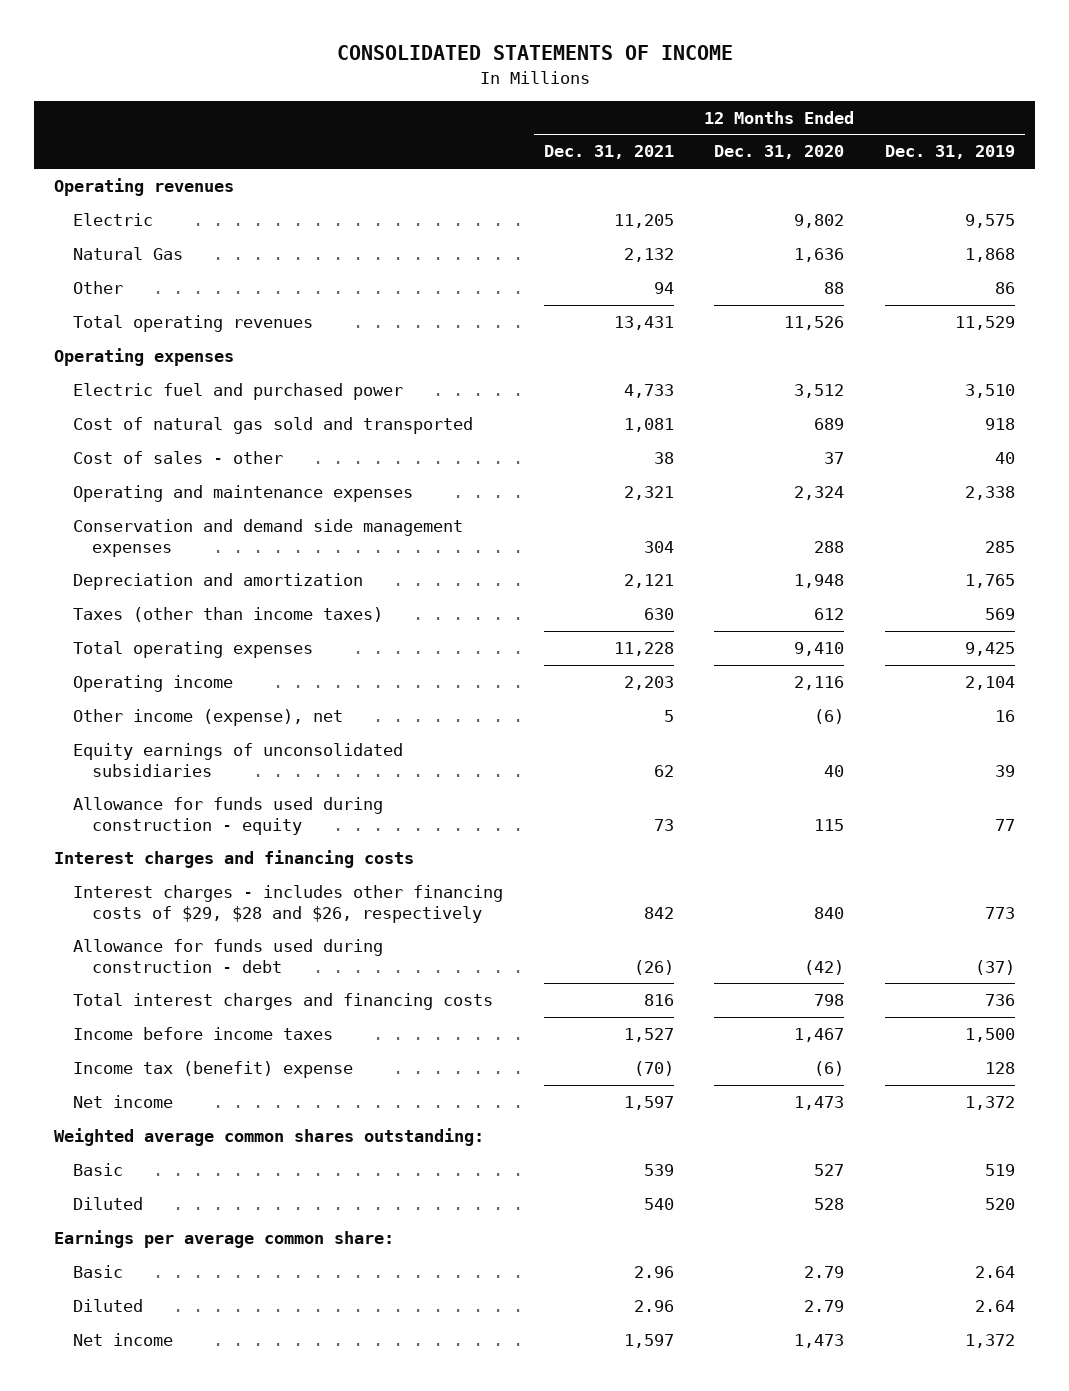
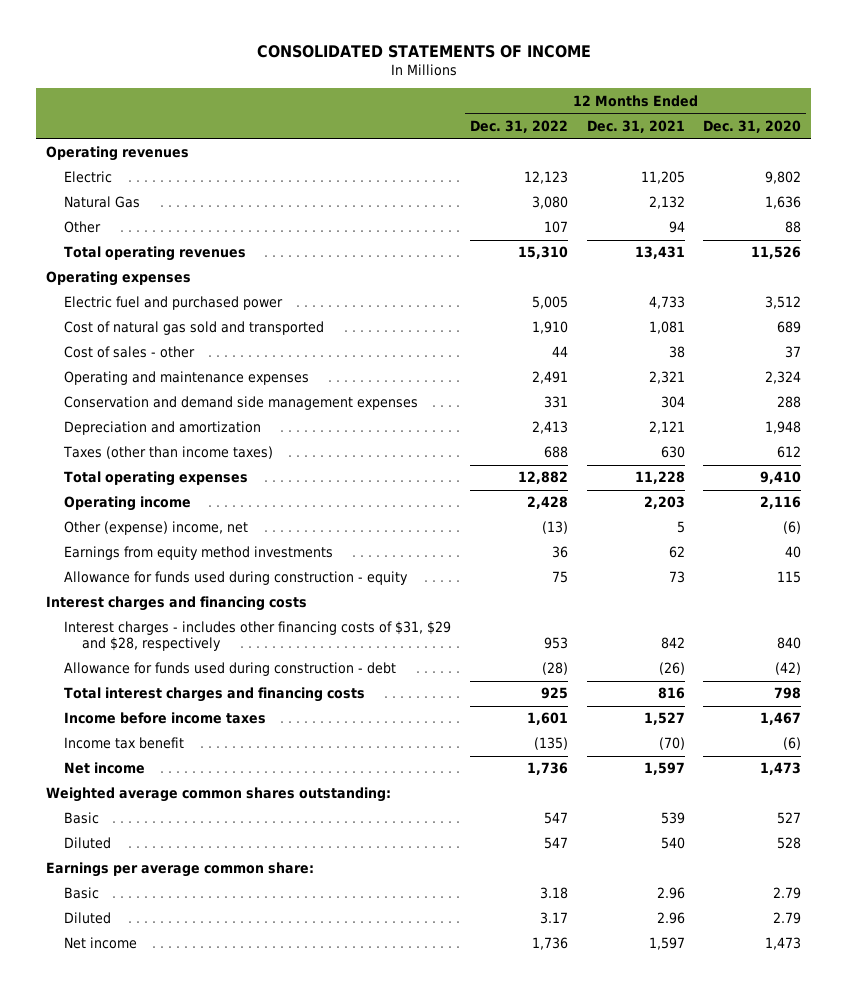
- | 12 Months Ended Dec. 31, 2021 | 12 Months Ended Dec. 31, 2020 | 12 Months Ended Dec. 31, 2019
+ | 12 Months Ended Dec. 31, 2022 | 12 Months Ended Dec. 31, 2021 | 12 Months Ended Dec. 31, 2020
- Other income (expense), net | 5 | (6) | 16
- Equity earnings of unconsolidated subsidiaries | 62 | 40 | 39
+ Other (expense) income, net | (13) | 5 | (6)
+ Earnings from equity method investments | 36 | 62 | 40
- Interest charges - includes other financing costs of $29, $28 and $26, respectively | 842 | 840 | 773
+ Interest charges - includes other financing costs of $31, $29 and $28, respectively | 953 | 842 | 840
- Income tax (benefit) expense | (70) | (6) | 128
+ Income tax benefit | (135) | (70) | (6)

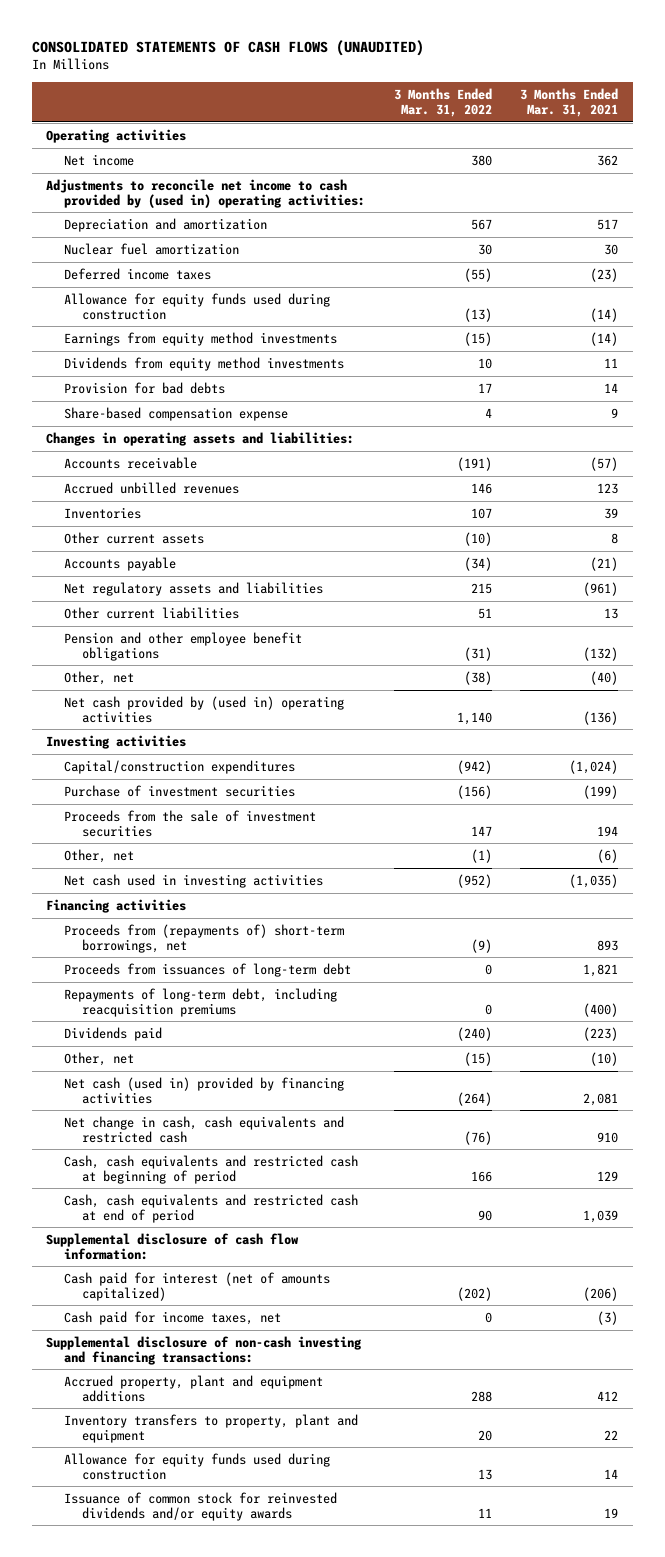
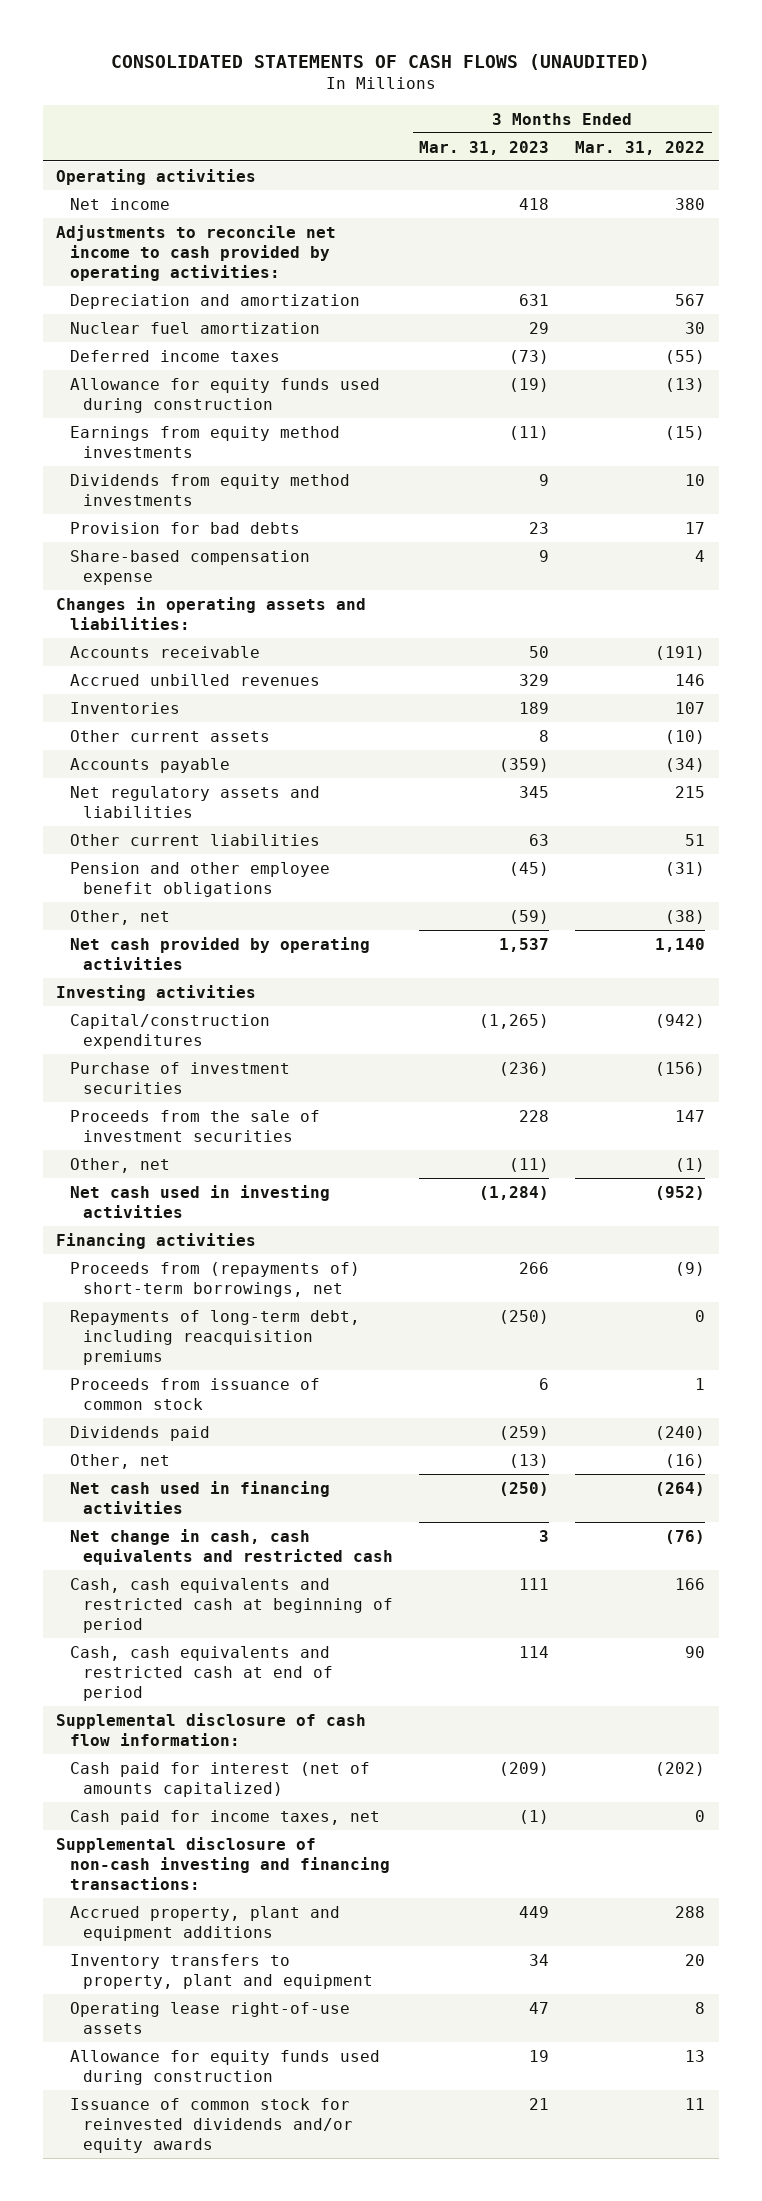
- | 3 Months Ended Mar. 31, 2022 | 3 Months Ended Mar. 31, 2021
+ | 3 Months Ended Mar. 31, 2023 | 3 Months Ended Mar. 31, 2022
- Adjustments to reconcile net income to cash provided by (used in) operating activities:
+ Adjustments to reconcile net income to cash provided by operating activities:
- Net cash provided by (used in) operating activities | 1,140 | (136)
+ Net cash provided by operating activities | 1,537 | 1,140
- Proceeds from issuances of long-term debt | 0 | 1,821
+ Proceeds from issuance of common stock | 6 | 1
- Other, net | (15) | (10)
- Net cash (used in) provided by financing activities | (264) | 2,081
+ Other, net | (13) | (16)
+ Net cash used in financing activities | (250) | (264)
+ Operating lease right-of-use assets | 47 | 8

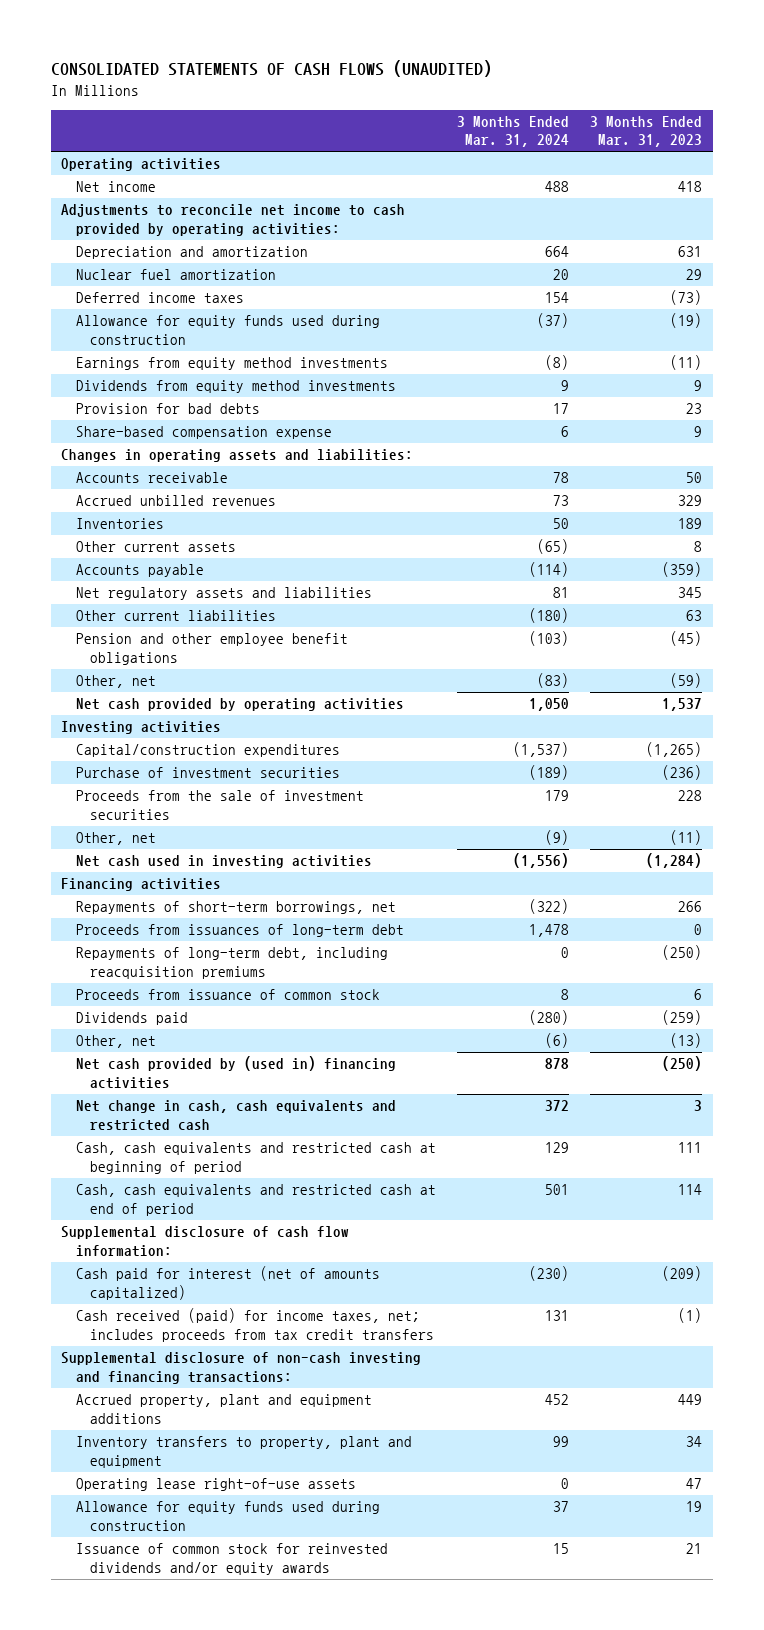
- | 3 Months Ended Mar. 31, 2023 | 3 Months Ended Mar. 31, 2022
+ | 3 Months Ended Mar. 31, 2024 | 3 Months Ended Mar. 31, 2023
- Proceeds from (repayments of) short-term borrowings, net | 266 | (9)
+ Repayments of short-term borrowings, net | (322) | 266
+ Proceeds from issuances of long-term debt | 1,478 | 0
- Net cash used in financing activities | (250) | (264)
+ Net cash provided by (used in) financing activities | 878 | (250)
- Cash paid for income taxes, net | (1) | 0
+ Cash received (paid) for income taxes, net; includes proceeds from tax credit transfers | 131 | (1)

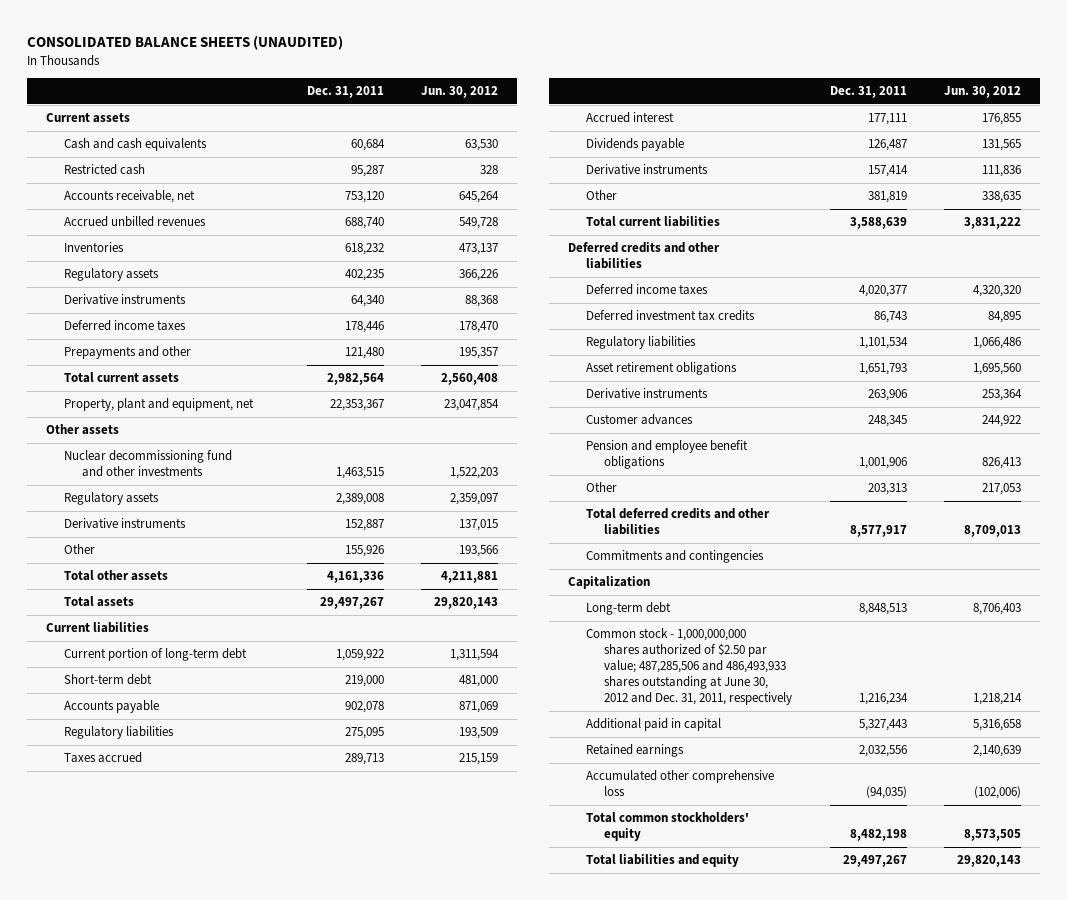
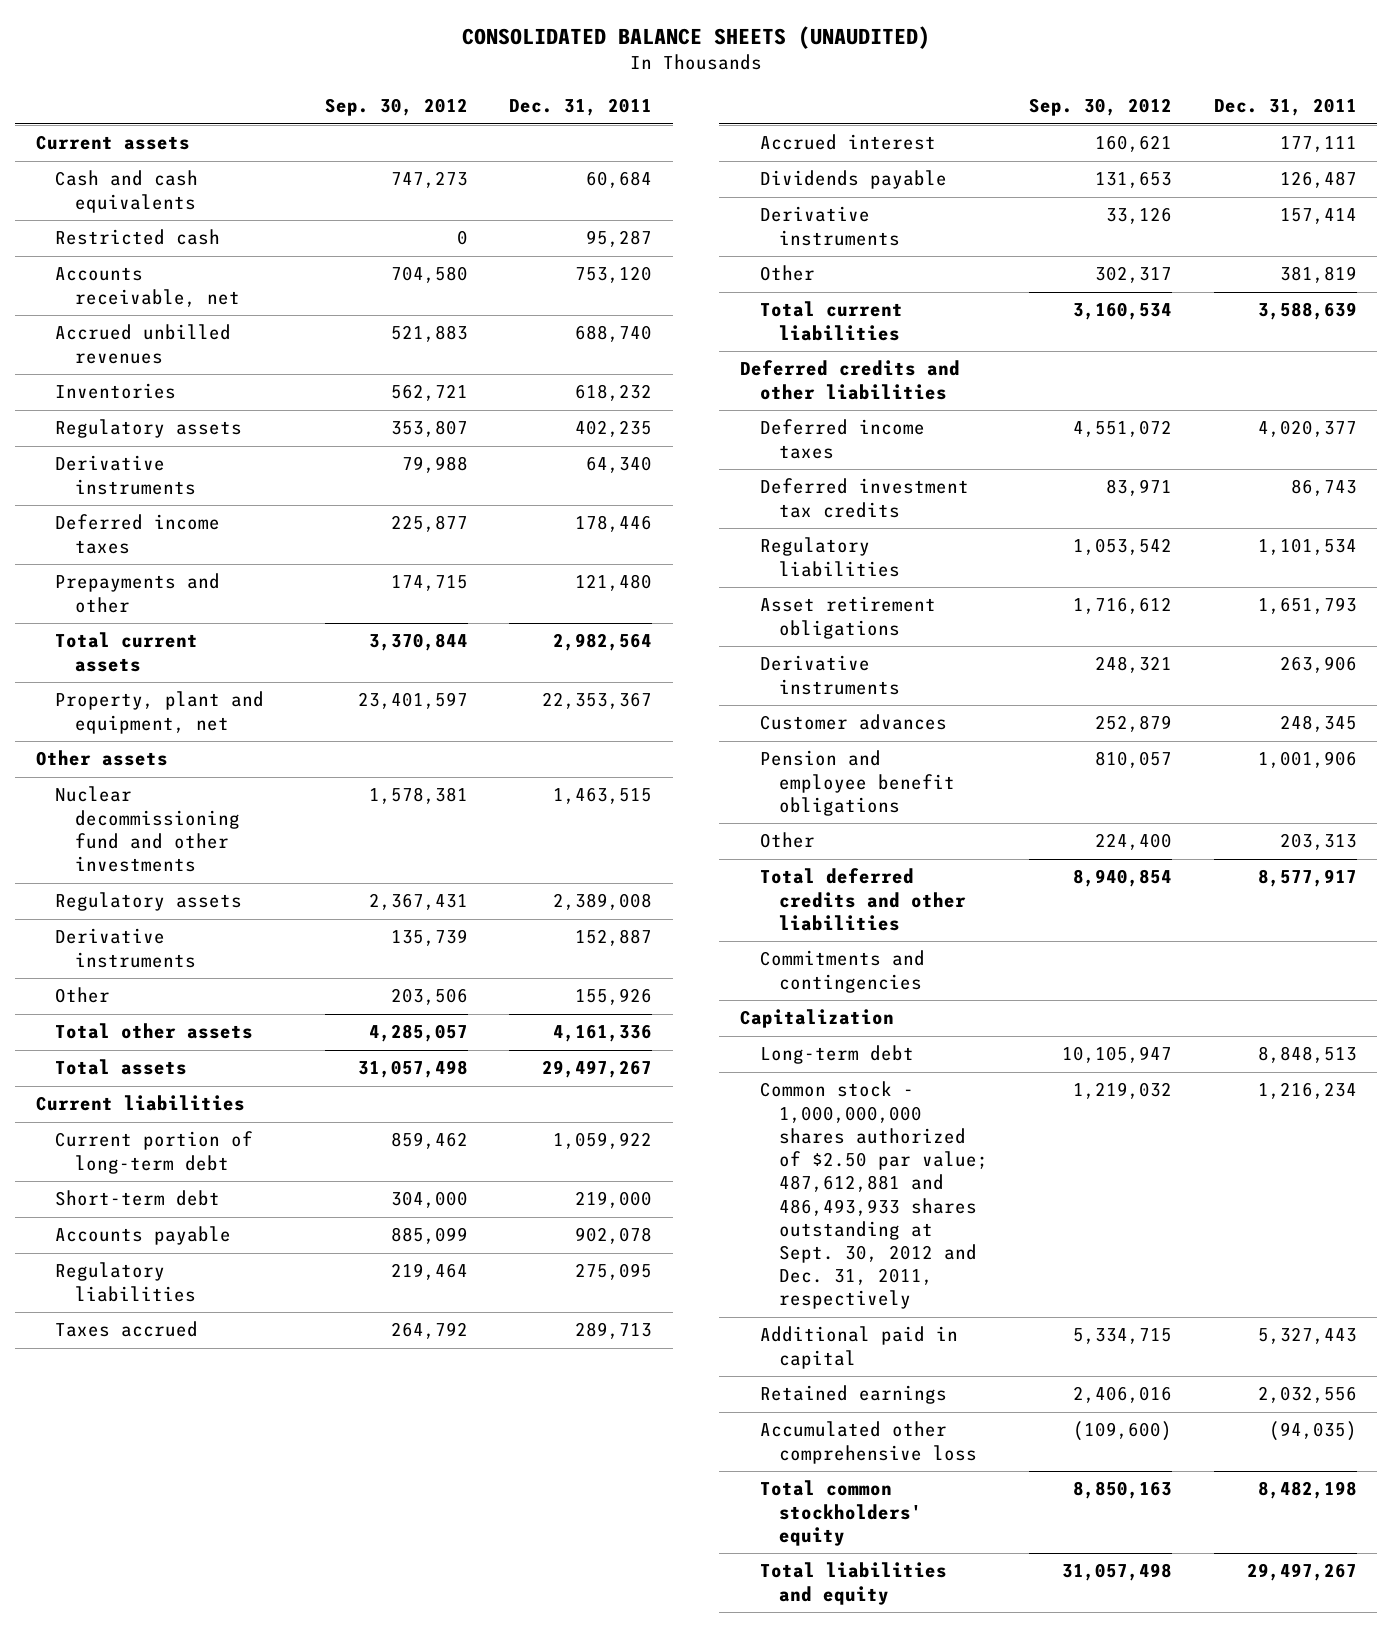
- | Dec. 31, 2011 | Jun. 30, 2012
+ | Sep. 30, 2012 | Dec. 31, 2011
- Common stock - 1,000,000,000 shares authorized of $2.50 par value; 487,285,506 and 486,493,933 shares outstanding at June 30, 2012 and Dec. 31, 2011, respectively | 1,216,234 | 1,218,214
+ Common stock - 1,000,000,000 shares authorized of $2.50 par value; 487,612,881 and 486,493,933 shares outstanding at Sept. 30, 2012 and Dec. 31, 2011, respectively | 1,219,032 | 1,216,234

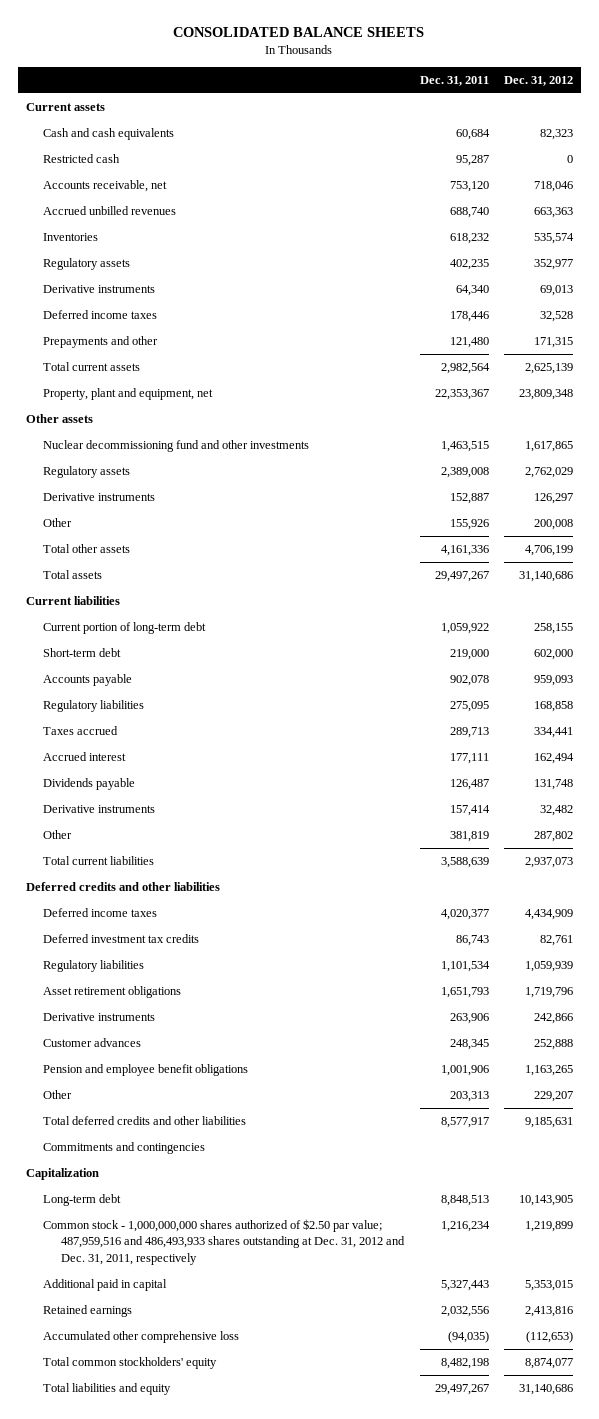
- CONSOLIDATED BALANCE SHEETS (UNAUDITED)
+ CONSOLIDATED BALANCE SHEETS
- | Sep. 30, 2012 | Dec. 31, 2011
+ | Dec. 31, 2011 | Dec. 31, 2012
- Common stock - 1,000,000,000 shares authorized of $2.50 par value; 487,612,881 and 486,493,933 shares outstanding at Sept. 30, 2012 and Dec. 31, 2011, respectively | 1,219,032 | 1,216,234
+ Common stock - 1,000,000,000 shares authorized of $2.50 par value; 487,959,516 and 486,493,933 shares outstanding at Dec. 31, 2012 and Dec. 31, 2011, respectively | 1,216,234 | 1,219,899

